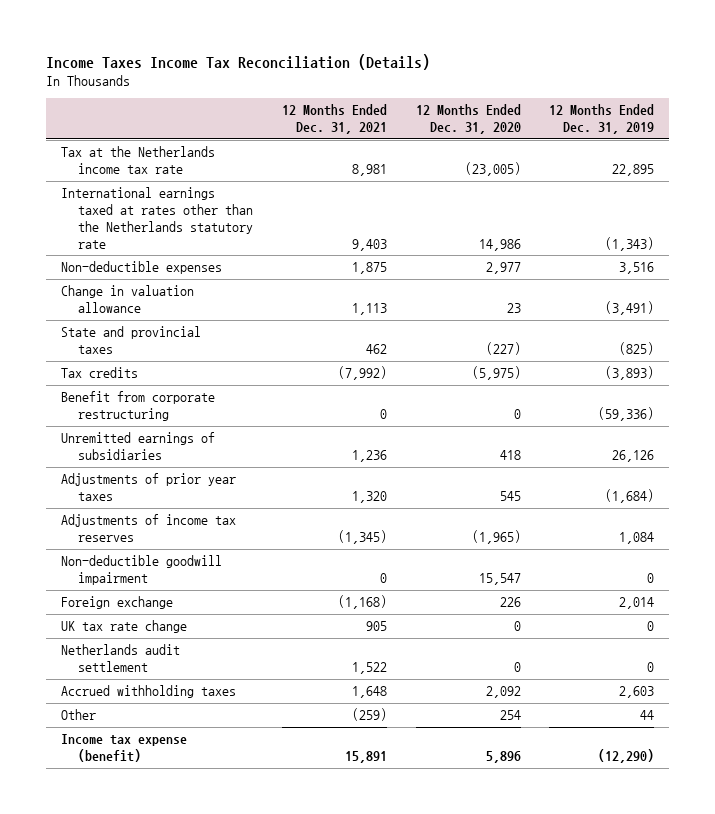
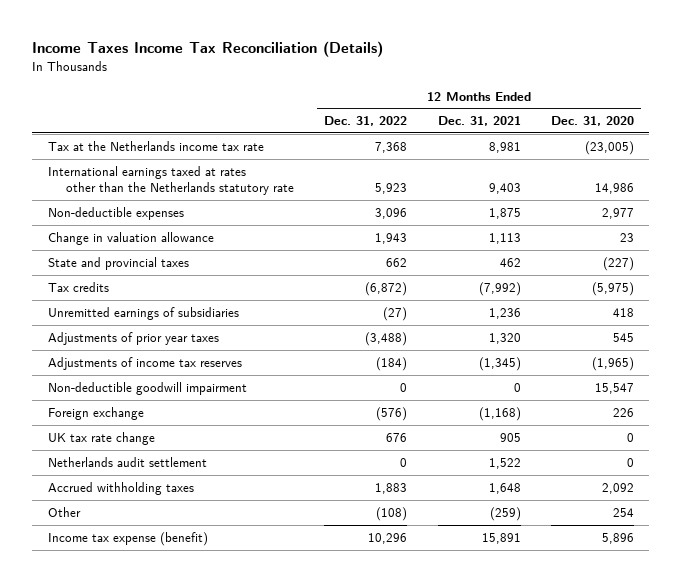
- | 12 Months Ended Dec. 31, 2021 | 12 Months Ended Dec. 31, 2020 | 12 Months Ended Dec. 31, 2019
+ | 12 Months Ended Dec. 31, 2022 | 12 Months Ended Dec. 31, 2021 | 12 Months Ended Dec. 31, 2020
- Benefit from corporate restructuring | 0 | 0 | (59,336)

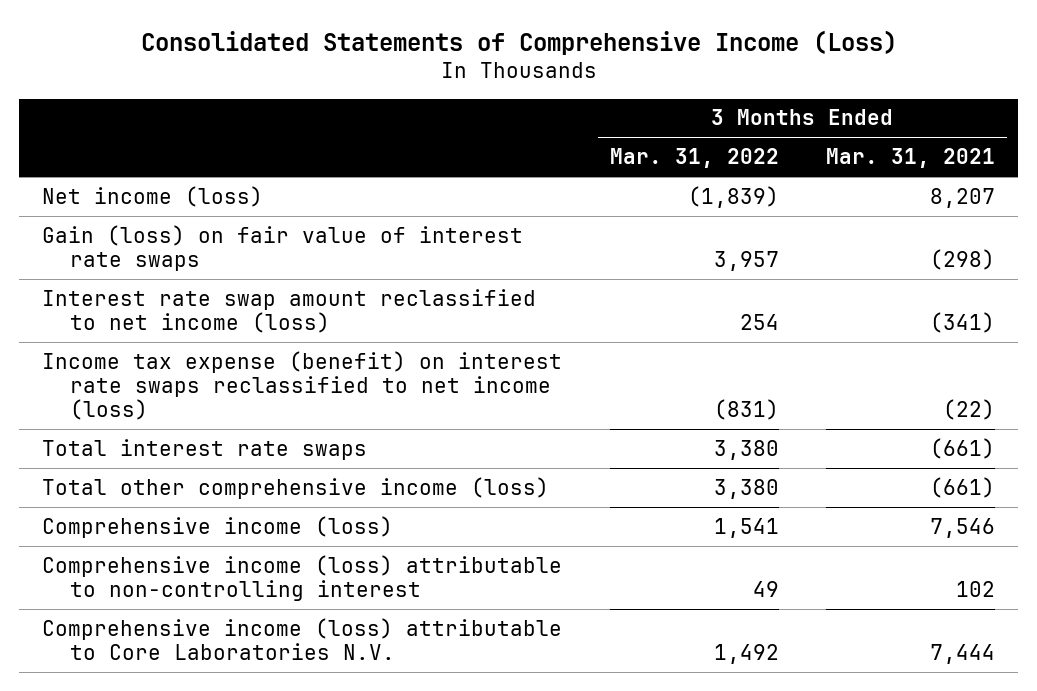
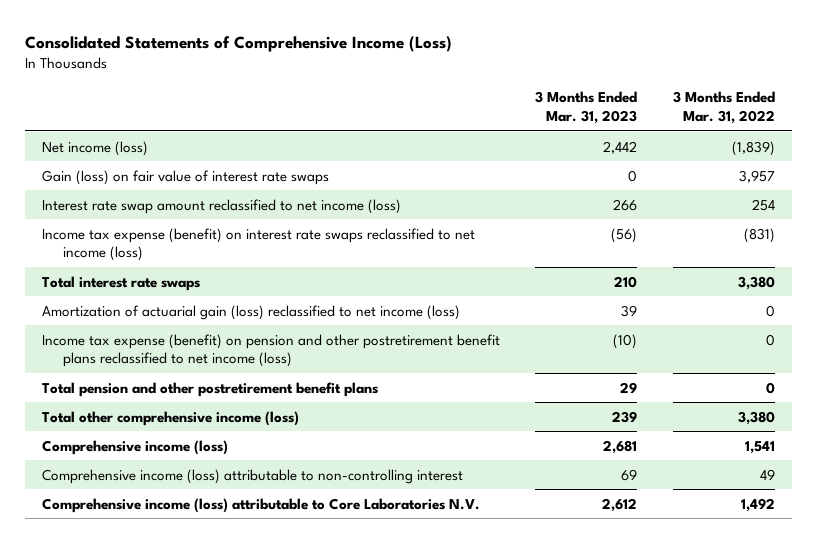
- | 3 Months Ended Mar. 31, 2022 | 3 Months Ended Mar. 31, 2021
+ | 3 Months Ended Mar. 31, 2023 | 3 Months Ended Mar. 31, 2022
+ Amortization of actuarial gain (loss) reclassified to net income (loss) | 39 | 0
+ Income tax expense (benefit) on pension and other postretirement benefit plans reclassified to net income (loss) | (10) | 0
+ Total pension and other postretirement benefit plans | 29 | 0

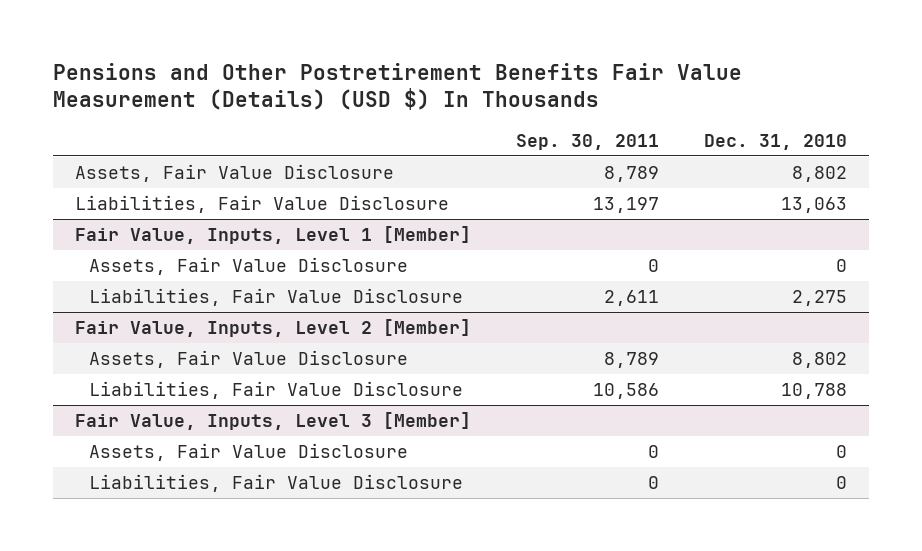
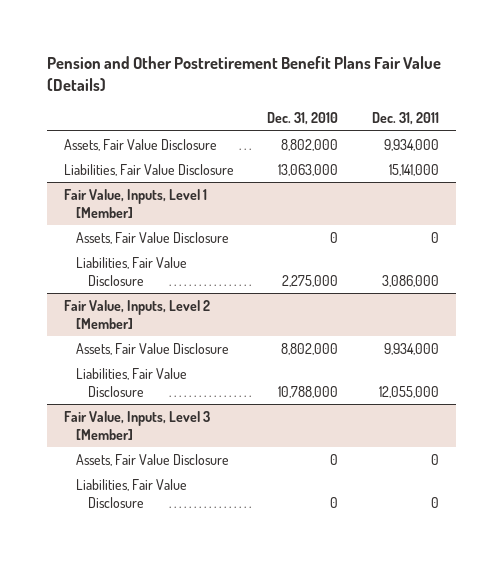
- Pensions and Other Postretirement Benefits Fair Value Measurement (Details) (USD $) In Thousands
+ Pension and Other Postretirement Benefit Plans Fair Value (Details)
- | Sep. 30, 2011 | Dec. 31, 2010
+ | Dec. 31, 2010 | Dec. 31, 2011
- Assets, Fair Value Disclosure | 8,789 | 8,802
- Liabilities, Fair Value Disclosure | 13,197 | 13,063
+ Assets, Fair Value Disclosure | 8,802,000 | 9,934,000
+ Liabilities, Fair Value Disclosure | 13,063,000 | 15,141,000
@ Fair Value, Inputs, Level 1 [Member]
- Liabilities, Fair Value Disclosure | 2,611 | 2,275
+ Liabilities, Fair Value Disclosure | 2,275,000 | 3,086,000
@ Fair Value, Inputs, Level 2 [Member]
- Assets, Fair Value Disclosure | 8,789 | 8,802
- Liabilities, Fair Value Disclosure | 10,586 | 10,788
+ Assets, Fair Value Disclosure | 8,802,000 | 9,934,000
+ Liabilities, Fair Value Disclosure | 10,788,000 | 12,055,000

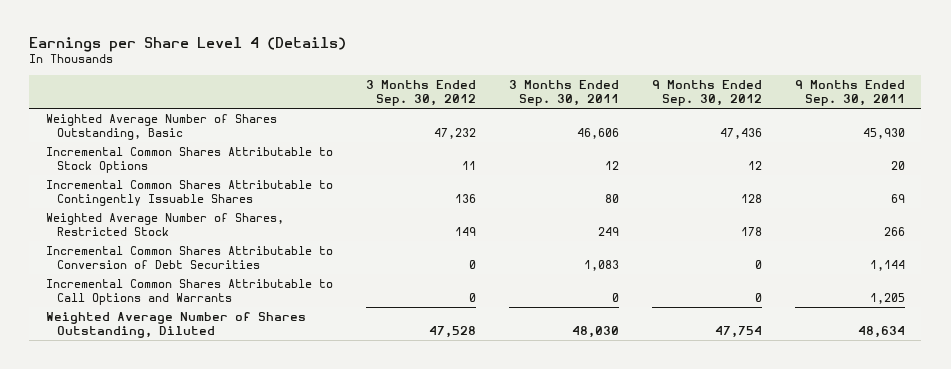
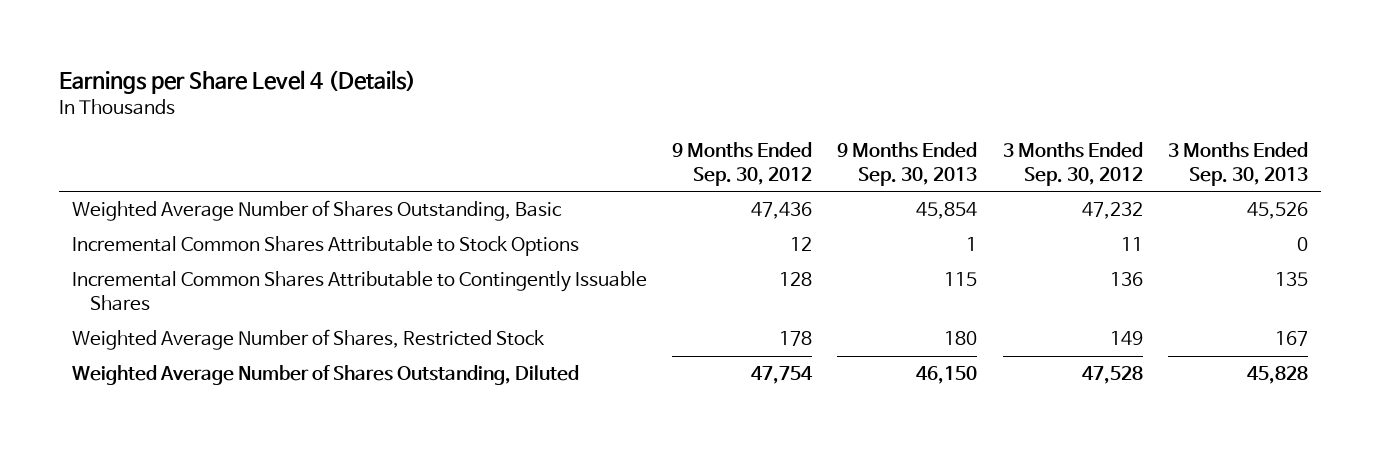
- | 3 Months Ended Sep. 30, 2012 | 3 Months Ended Sep. 30, 2011 | 9 Months Ended Sep. 30, 2012 | 9 Months Ended Sep. 30, 2011
+ | 9 Months Ended Sep. 30, 2012 | 9 Months Ended Sep. 30, 2013 | 3 Months Ended Sep. 30, 2012 | 3 Months Ended Sep. 30, 2013
- Incremental Common Shares Attributable to Conversion of Debt Securities | 0 | 1,083 | 0 | 1,144
- Incremental Common Shares Attributable to Call Options and Warrants | 0 | 0 | 0 | 1,205

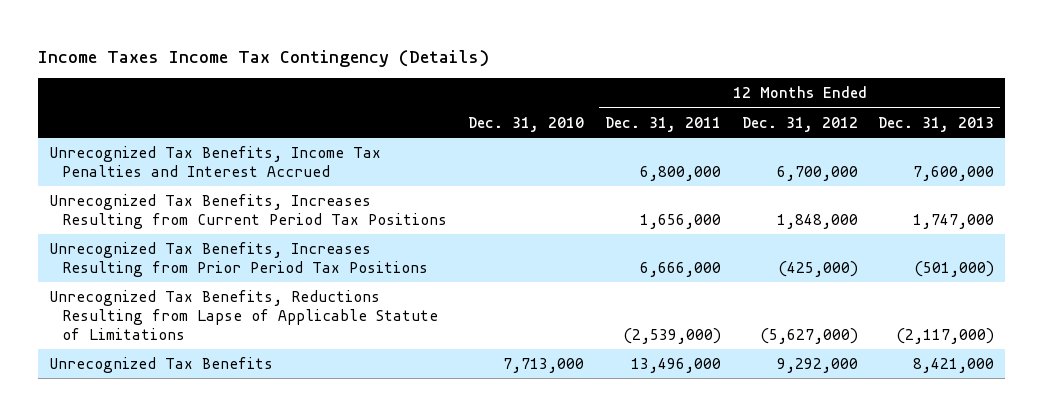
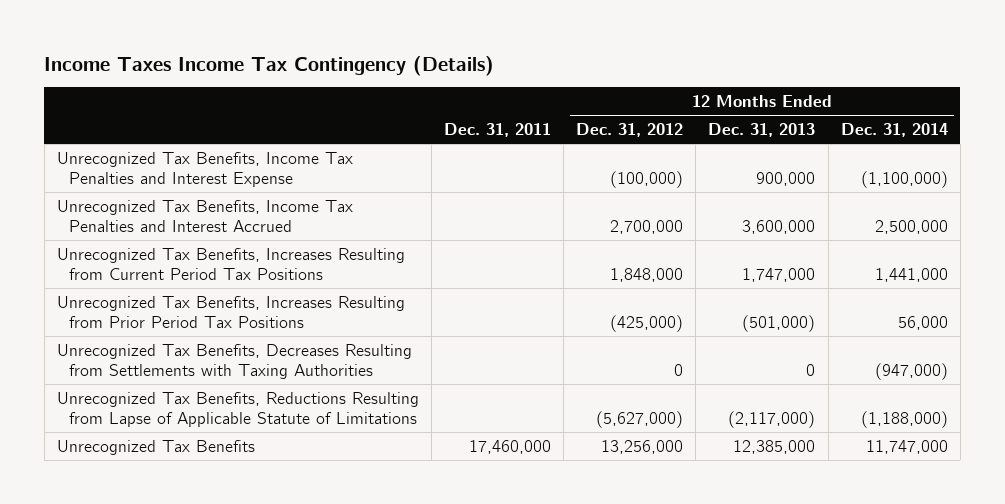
- | Dec. 31, 2010 | 12 Months Ended Dec. 31, 2011 | 12 Months Ended Dec. 31, 2012 | 12 Months Ended Dec. 31, 2013
+ | Dec. 31, 2011 | 12 Months Ended Dec. 31, 2012 | 12 Months Ended Dec. 31, 2013 | 12 Months Ended Dec. 31, 2014
- Unrecognized Tax Benefits, Income Tax Penalties and Interest Accrued | | 6,800,000 | 6,700,000 | 7,600,000
+ Unrecognized Tax Benefits, Income Tax Penalties and Interest Expense | | (100,000) | 900,000 | (1,100,000)
+ Unrecognized Tax Benefits, Income Tax Penalties and Interest Accrued | | 2,700,000 | 3,600,000 | 2,500,000
+ Unrecognized Tax Benefits, Decreases Resulting from Settlements with Taxing Authorities | | 0 | 0 | (947,000)
- Unrecognized Tax Benefits | 7,713,000 | 13,496,000 | 9,292,000 | 8,421,000
+ Unrecognized Tax Benefits | 17,460,000 | 13,256,000 | 12,385,000 | 11,747,000

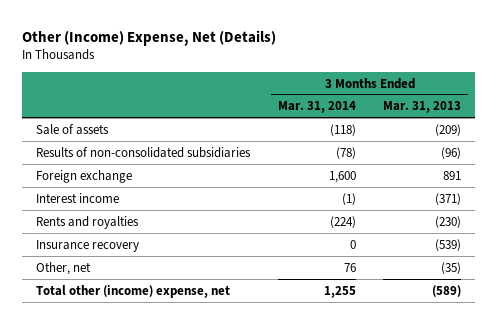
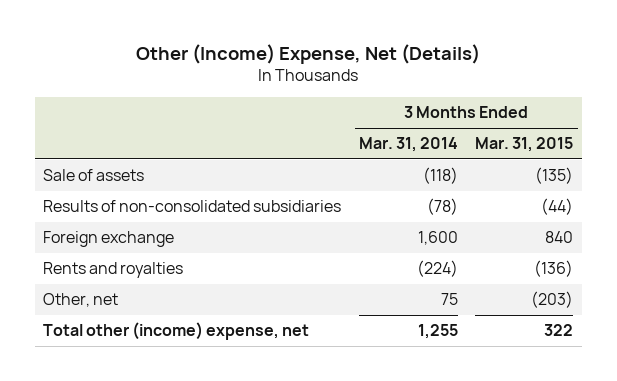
- | 3 Months Ended Mar. 31, 2014 | 3 Months Ended Mar. 31, 2013
+ | 3 Months Ended Mar. 31, 2014 | 3 Months Ended Mar. 31, 2015
- Interest income | (1) | (371)
- Insurance recovery | 0 | (539)
- Other, net | 76 | (35)
+ Other, net | 75 | (203)

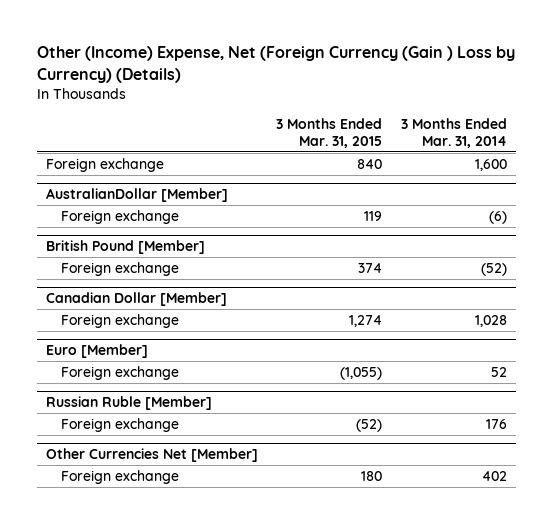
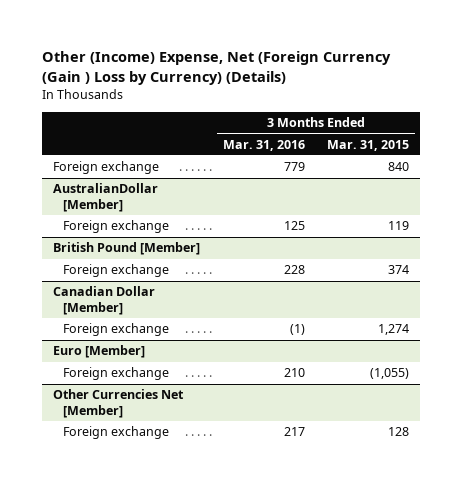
- | 3 Months Ended Mar. 31, 2015 | 3 Months Ended Mar. 31, 2014
+ | 3 Months Ended Mar. 31, 2016 | 3 Months Ended Mar. 31, 2015
- Russian Ruble [Member]
- Foreign exchange | (52) | 176
@ Other Currencies Net [Member]
- Foreign exchange | 180 | 402
+ Foreign exchange | 217 | 128

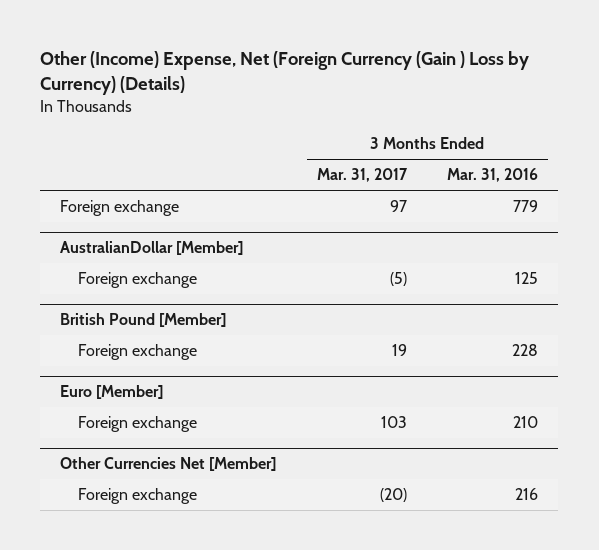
- | 3 Months Ended Mar. 31, 2016 | 3 Months Ended Mar. 31, 2015
+ | 3 Months Ended Mar. 31, 2017 | 3 Months Ended Mar. 31, 2016
- Canadian Dollar [Member]
- Foreign exchange | (1) | 1,274
@ Other Currencies Net [Member]
- Foreign exchange | 217 | 128
+ Foreign exchange | (20) | 216

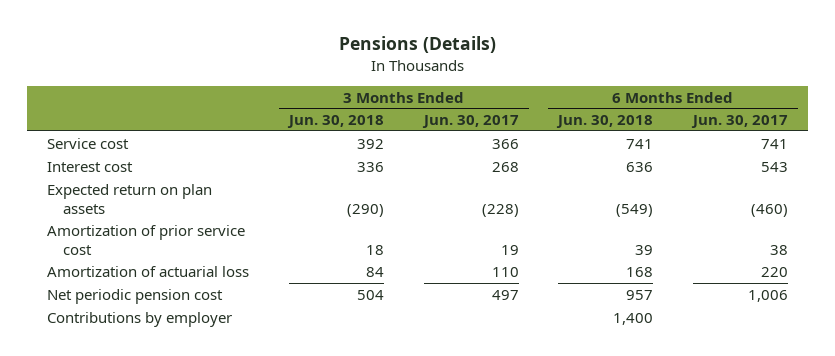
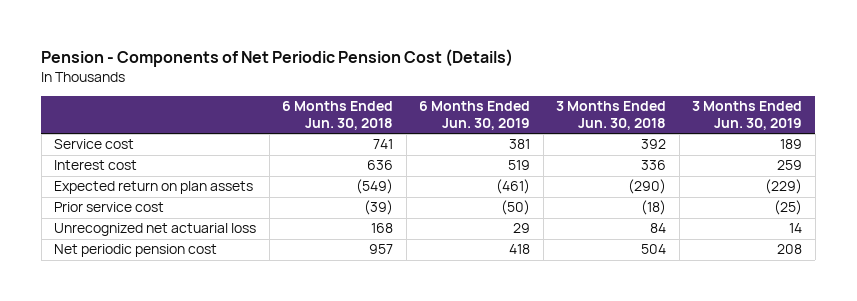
- Pensions (Details)
+ Pension - Components of Net Periodic Pension Cost (Details)
- | 3 Months Ended Jun. 30, 2018 | 3 Months Ended Jun. 30, 2017 | 6 Months Ended Jun. 30, 2018 | 6 Months Ended Jun. 30, 2017
+ | 6 Months Ended Jun. 30, 2018 | 6 Months Ended Jun. 30, 2019 | 3 Months Ended Jun. 30, 2018 | 3 Months Ended Jun. 30, 2019
- Amortization of prior service cost | 18 | 19 | 39 | 38
- Amortization of actuarial loss | 84 | 110 | 168 | 220
+ Prior service cost | (39) | (50) | (18) | (25)
+ Unrecognized net actuarial loss | 168 | 29 | 84 | 14
- Contributions by employer | | | 1,400 |

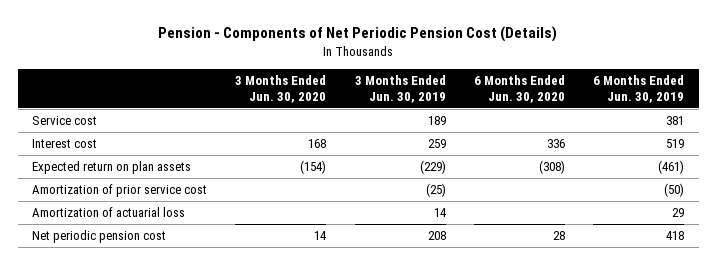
- | 6 Months Ended Jun. 30, 2018 | 6 Months Ended Jun. 30, 2019 | 3 Months Ended Jun. 30, 2018 | 3 Months Ended Jun. 30, 2019
+ | 3 Months Ended Jun. 30, 2020 | 3 Months Ended Jun. 30, 2019 | 6 Months Ended Jun. 30, 2020 | 6 Months Ended Jun. 30, 2019
- Prior service cost | (39) | (50) | (18) | (25)
- Unrecognized net actuarial loss | 168 | 29 | 84 | 14
+ Amortization of prior service cost | | (25) | | (50)
+ Amortization of actuarial loss | | 14 | | 29

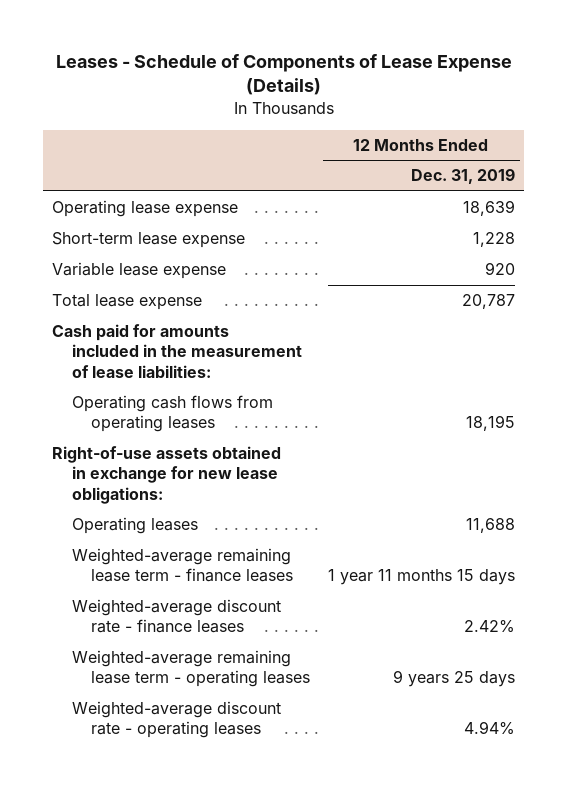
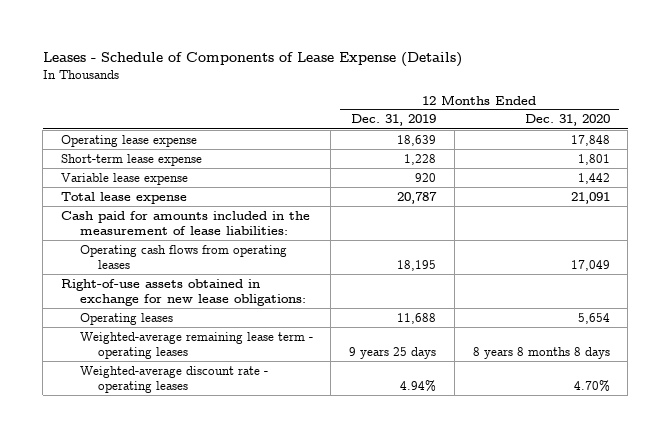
- | 12 Months Ended Dec. 31, 2019
+ | 12 Months Ended Dec. 31, 2019 | 12 Months Ended Dec. 31, 2020
- Weighted-average remaining lease term - finance leases | 1 year 11 months 15 days
- Weighted-average discount rate - finance leases | 2.42%

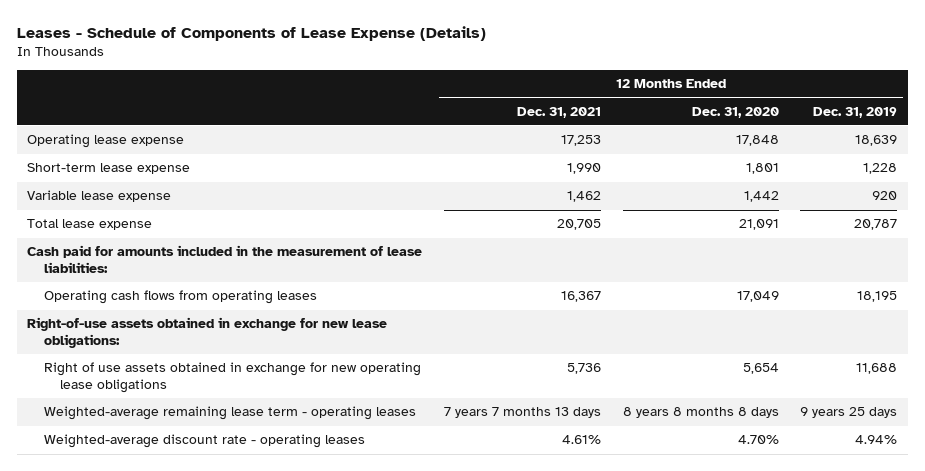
- | 12 Months Ended Dec. 31, 2019 | 12 Months Ended Dec. 31, 2020
+ | 12 Months Ended Dec. 31, 2021 | 12 Months Ended Dec. 31, 2020 | 12 Months Ended Dec. 31, 2019
- Operating leases | 11,688 | 5,654
+ Right of use assets obtained in exchange for new operating lease obligations | 5,736 | 5,654 | 11,688

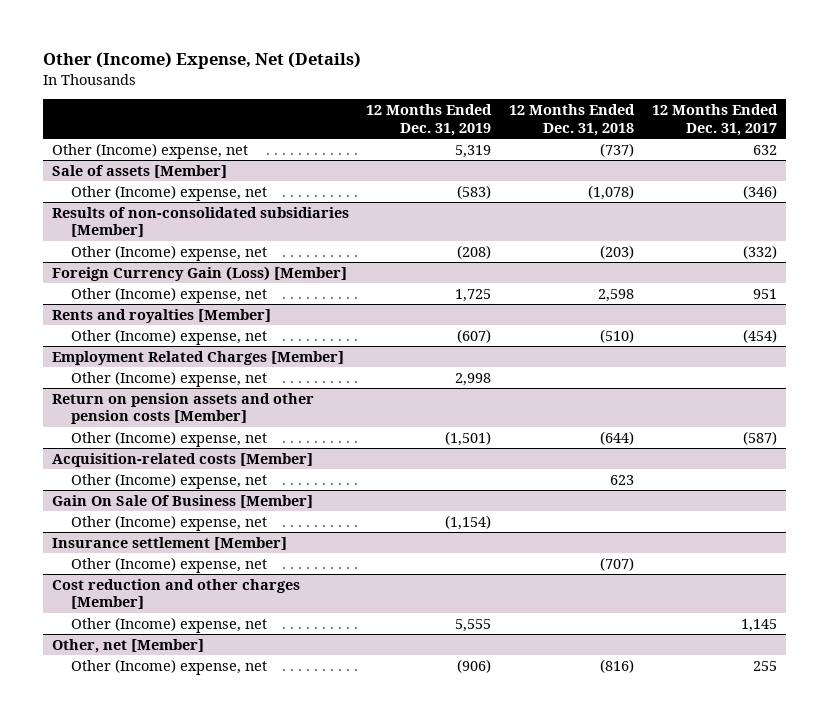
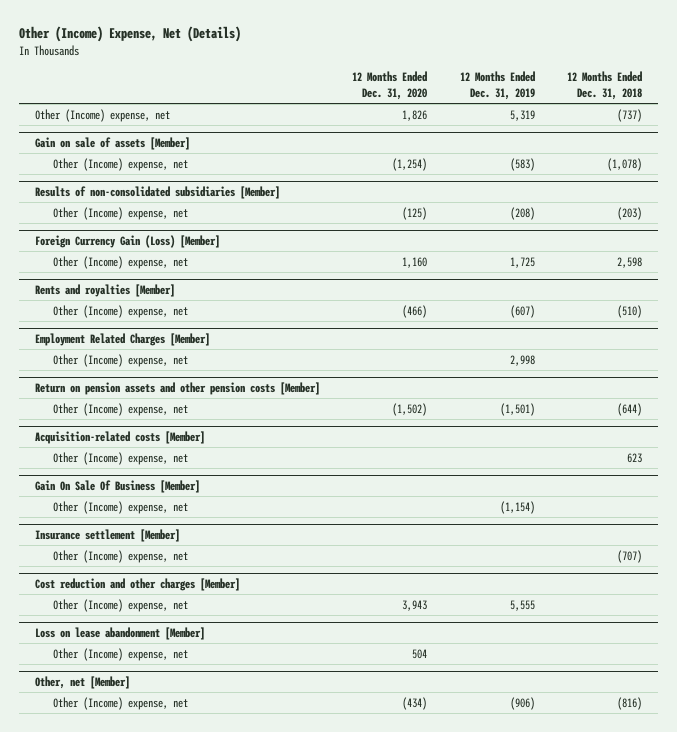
- | 12 Months Ended Dec. 31, 2019 | 12 Months Ended Dec. 31, 2018 | 12 Months Ended Dec. 31, 2017
+ | 12 Months Ended Dec. 31, 2020 | 12 Months Ended Dec. 31, 2019 | 12 Months Ended Dec. 31, 2018
- Sale of assets [Member]
+ Gain on sale of assets [Member]
+ Loss on lease abandonment [Member]
+ Other (Income) expense, net | 504 | |

